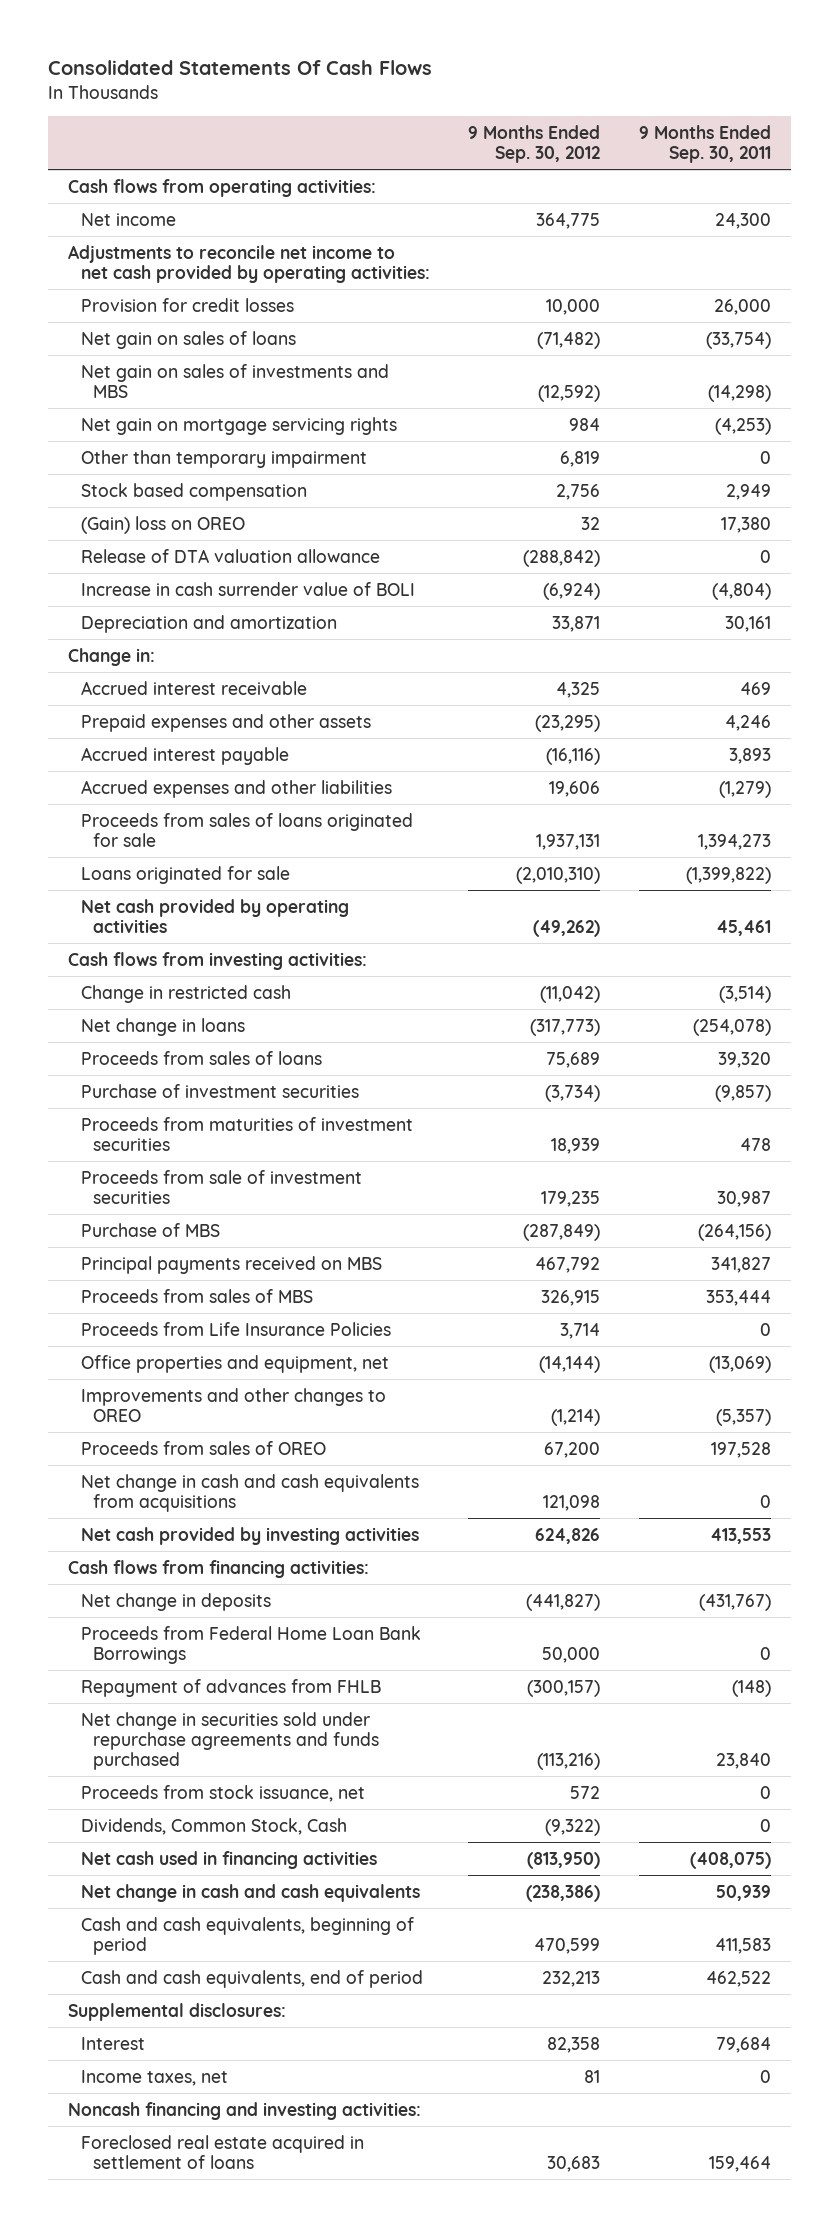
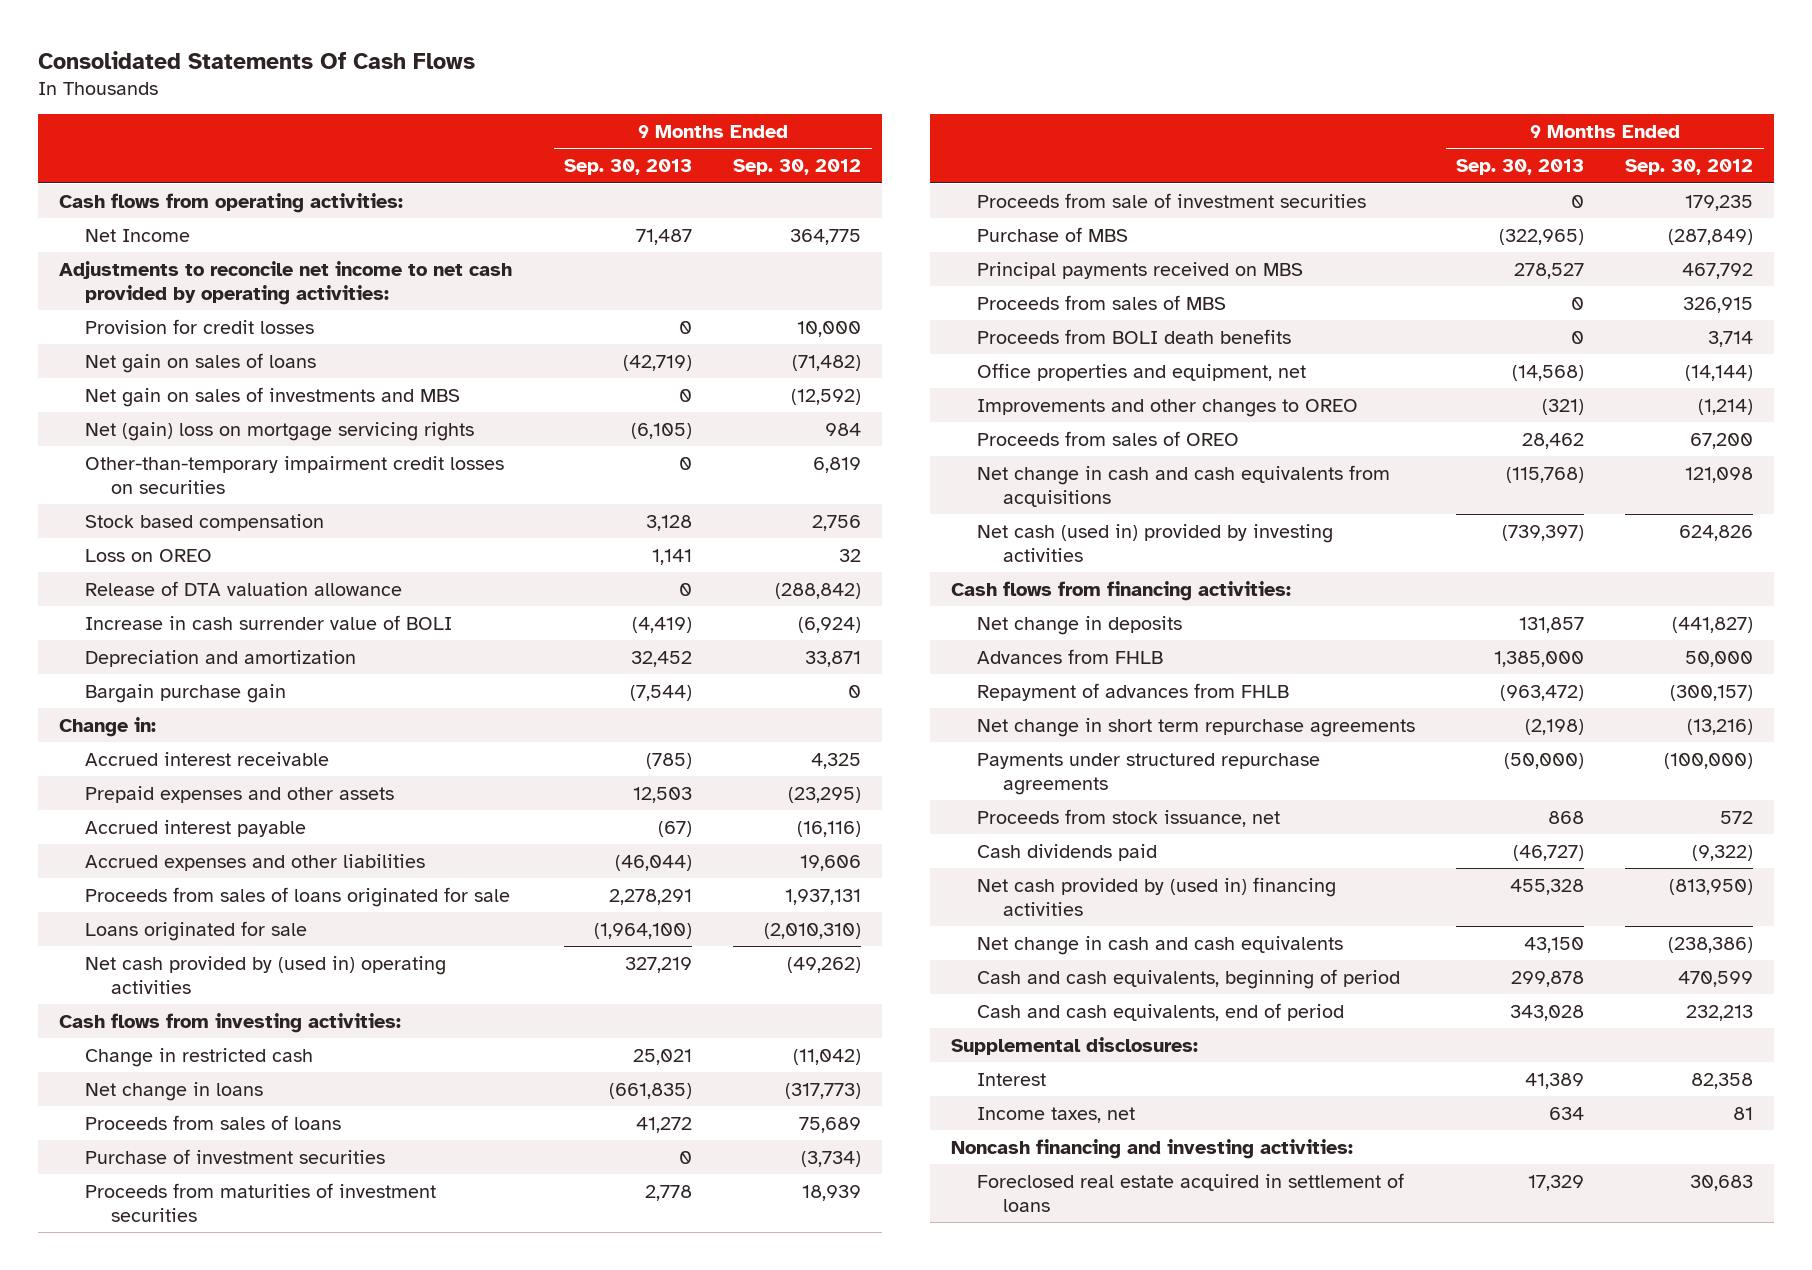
- | 9 Months Ended Sep. 30, 2012 | 9 Months Ended Sep. 30, 2011
+ | 9 Months Ended Sep. 30, 2013 | 9 Months Ended Sep. 30, 2012
- Net income | 364,775 | 24,300
+ Net Income | 71,487 | 364,775
- Net gain on mortgage servicing rights | 984 | (4,253)
- Other than temporary impairment | 6,819 | 0
+ Net (gain) loss on mortgage servicing rights | (6,105) | 984
+ Other-than-temporary impairment credit losses on securities | 0 | 6,819
- (Gain) loss on OREO | 32 | 17,380
+ Loss on OREO | 1,141 | 32
+ Bargain purchase gain | (7,544) | 0
- Net cash provided by operating activities | (49,262) | 45,461
+ Net cash provided by (used in) operating activities | 327,219 | (49,262)
- Proceeds from Life Insurance Policies | 3,714 | 0
+ Proceeds from BOLI death benefits | 0 | 3,714
- Net cash provided by investing activities | 624,826 | 413,553
+ Net cash (used in) provided by investing activities | (739,397) | 624,826
- Proceeds from Federal Home Loan Bank Borrowings | 50,000 | 0
+ Advances from FHLB | 1,385,000 | 50,000
- Net change in securities sold under repurchase agreements and funds purchased | (113,216) | 23,840
+ Net change in short term repurchase agreements | (2,198) | (13,216)
+ Payments under structured repurchase agreements | (50,000) | (100,000)
- Dividends, Common Stock, Cash | (9,322) | 0
- Net cash used in financing activities | (813,950) | (408,075)
+ Cash dividends paid | (46,727) | (9,322)
+ Net cash provided by (used in) financing activities | 455,328 | (813,950)

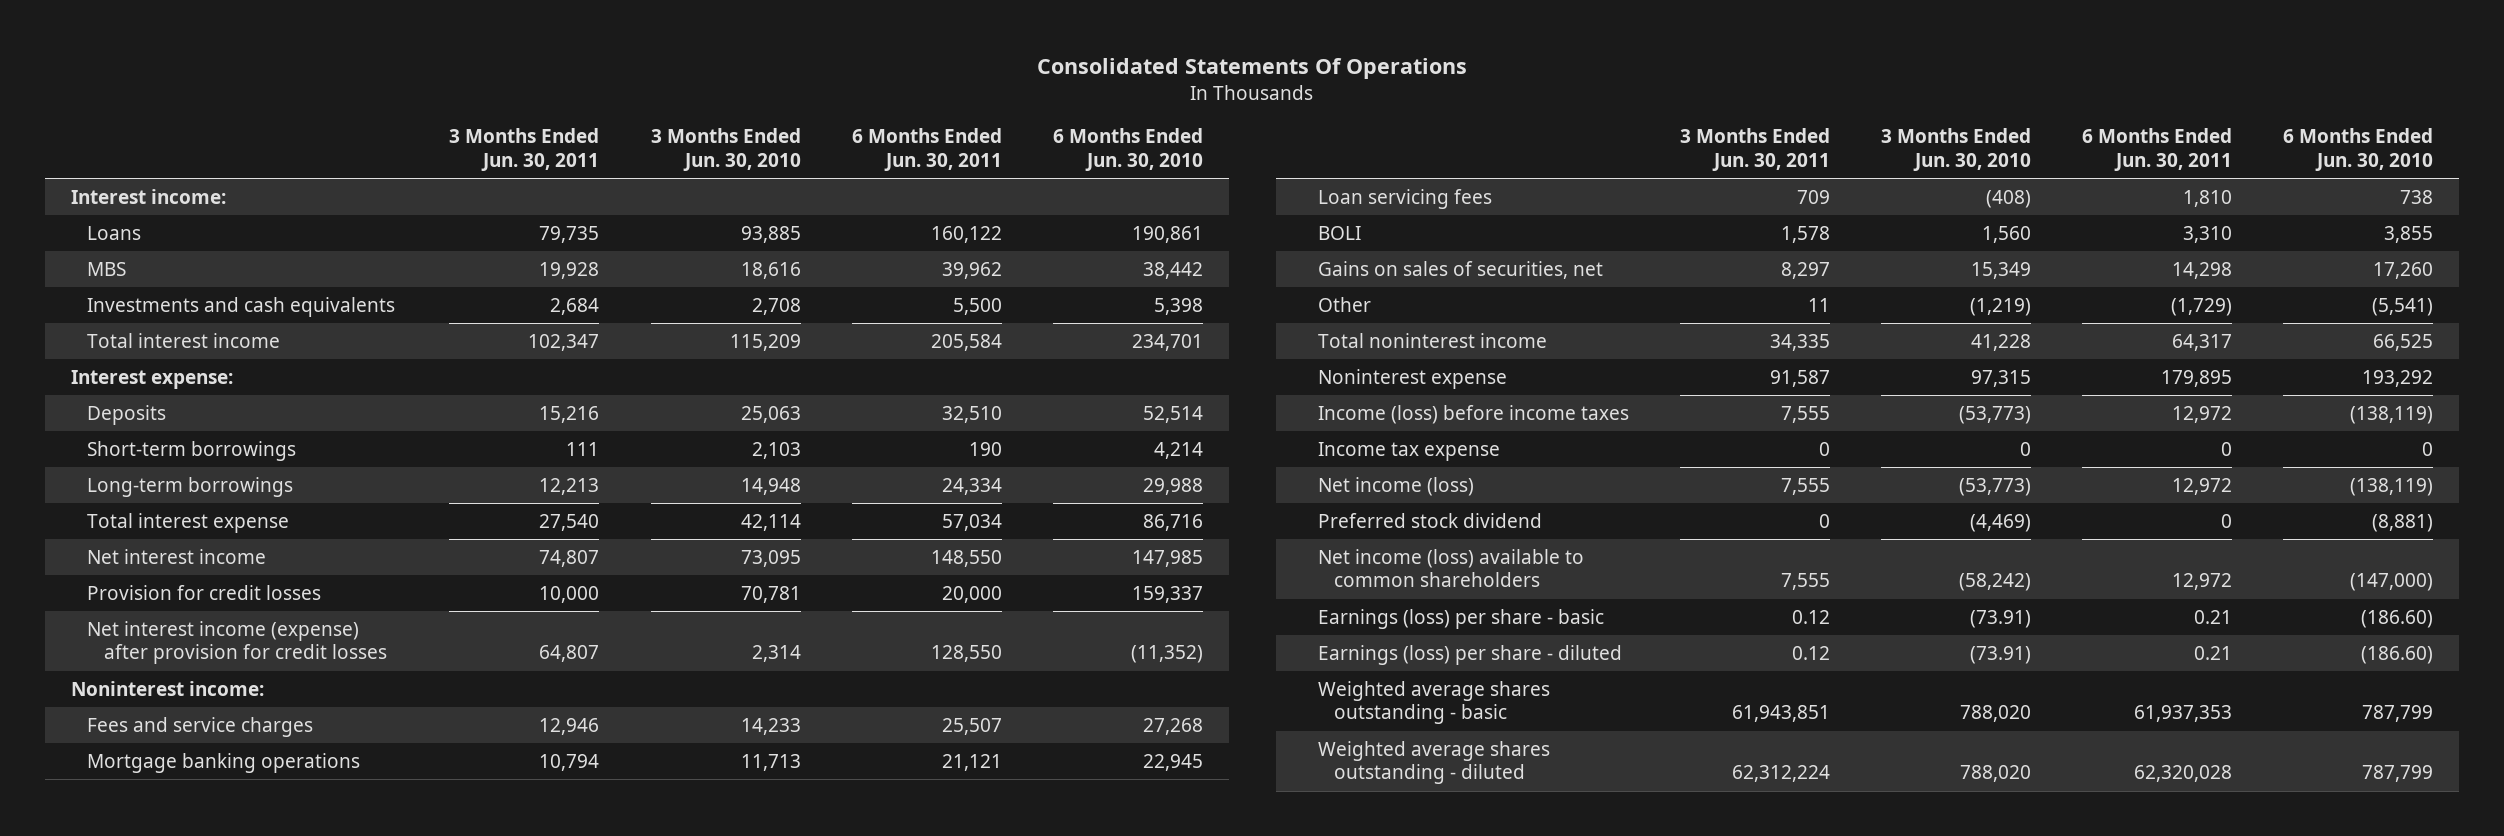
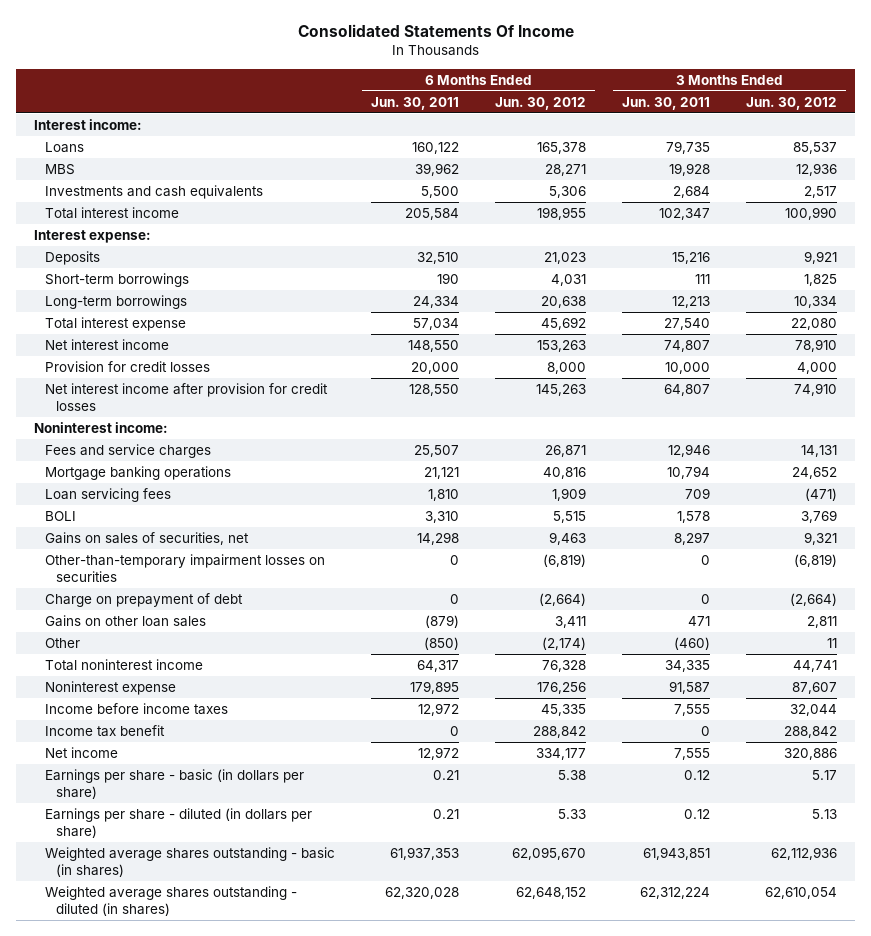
- Consolidated Statements Of Operations
+ Consolidated Statements Of Income
- | 3 Months Ended Jun. 30, 2011 | 3 Months Ended Jun. 30, 2010 | 6 Months Ended Jun. 30, 2011 | 6 Months Ended Jun. 30, 2010
+ | 6 Months Ended Jun. 30, 2011 | 6 Months Ended Jun. 30, 2012 | 3 Months Ended Jun. 30, 2011 | 3 Months Ended Jun. 30, 2012
- Net interest income (expense) after provision for credit losses | 64,807 | 2,314 | 128,550 | (11,352)
+ Net interest income after provision for credit losses | 128,550 | 145,263 | 64,807 | 74,910
- Other | 11 | (1,219) | (1,729) | (5,541)
+ Other-than-temporary impairment losses on securities | 0 | (6,819) | 0 | (6,819)
+ Charge on prepayment of debt | 0 | (2,664) | 0 | (2,664)
+ Gains on other loan sales | (879) | 3,411 | 471 | 2,811
+ Other | (850) | (2,174) | (460) | 11
- Income (loss) before income taxes | 7,555 | (53,773) | 12,972 | (138,119)
- Income tax expense | 0 | 0 | 0 | 0
- Net income (loss) | 7,555 | (53,773) | 12,972 | (138,119)
- Preferred stock dividend | 0 | (4,469) | 0 | (8,881)
- Net income (loss) available to common shareholders | 7,555 | (58,242) | 12,972 | (147,000)
- Earnings (loss) per share - basic | 0.12 | (73.91) | 0.21 | (186.60)
- Earnings (loss) per share - diluted | 0.12 | (73.91) | 0.21 | (186.60)
- Weighted average shares outstanding - basic | 61,943,851 | 788,020 | 61,937,353 | 787,799
- Weighted average shares outstanding - diluted | 62,312,224 | 788,020 | 62,320,028 | 787,799
+ Income before income taxes | 12,972 | 45,335 | 7,555 | 32,044
+ Income tax benefit | 0 | 288,842 | 0 | 288,842
+ Net income | 12,972 | 334,177 | 7,555 | 320,886
+ Earnings per share - basic (in dollars per share) | 0.21 | 5.38 | 0.12 | 5.17
+ Earnings per share - diluted (in dollars per share) | 0.21 | 5.33 | 0.12 | 5.13
+ Weighted average shares outstanding - basic (in shares) | 61,937,353 | 62,095,670 | 61,943,851 | 62,112,936
+ Weighted average shares outstanding - diluted (in shares) | 62,320,028 | 62,648,152 | 62,312,224 | 62,610,054

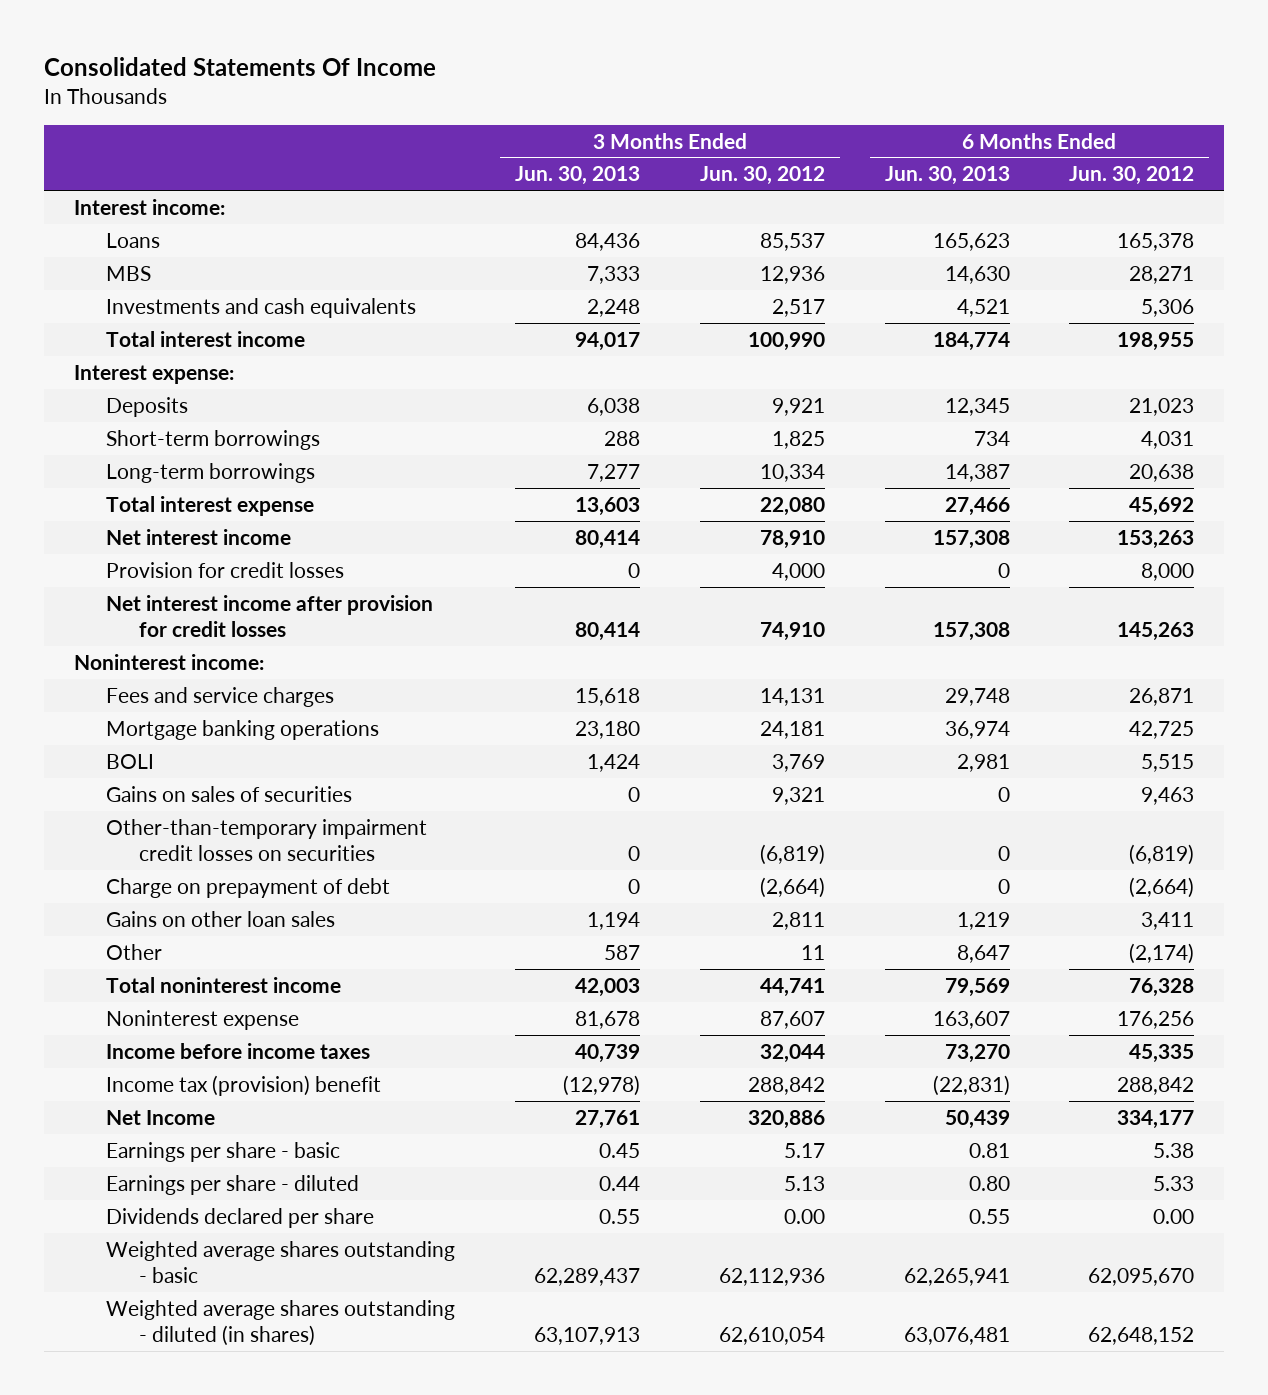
- | 6 Months Ended Jun. 30, 2011 | 6 Months Ended Jun. 30, 2012 | 3 Months Ended Jun. 30, 2011 | 3 Months Ended Jun. 30, 2012
+ | 3 Months Ended Jun. 30, 2013 | 3 Months Ended Jun. 30, 2012 | 6 Months Ended Jun. 30, 2013 | 6 Months Ended Jun. 30, 2012
- Mortgage banking operations | 21,121 | 40,816 | 10,794 | 24,652
- Loan servicing fees | 1,810 | 1,909 | 709 | (471)
+ Mortgage banking operations | 23,180 | 24,181 | 36,974 | 42,725
- Gains on sales of securities, net | 14,298 | 9,463 | 8,297 | 9,321
- Other-than-temporary impairment losses on securities | 0 | (6,819) | 0 | (6,819)
+ Gains on sales of securities | 0 | 9,321 | 0 | 9,463
+ Other-than-temporary impairment credit losses on securities | 0 | (6,819) | 0 | (6,819)
- Income tax benefit | 0 | 288,842 | 0 | 288,842
- Net income | 12,972 | 334,177 | 7,555 | 320,886
- Earnings per share - basic (in dollars per share) | 0.21 | 5.38 | 0.12 | 5.17
- Earnings per share - diluted (in dollars per share) | 0.21 | 5.33 | 0.12 | 5.13
- Weighted average shares outstanding - basic (in shares) | 61,937,353 | 62,095,670 | 61,943,851 | 62,112,936
+ Income tax (provision) benefit | (12,978) | 288,842 | (22,831) | 288,842
+ Net Income | 27,761 | 320,886 | 50,439 | 334,177
+ Earnings per share - basic | 0.45 | 5.17 | 0.81 | 5.38
+ Earnings per share - diluted | 0.44 | 5.13 | 0.80 | 5.33
+ Dividends declared per share | 0.55 | 0.00 | 0.55 | 0.00
+ Weighted average shares outstanding - basic | 62,289,437 | 62,112,936 | 62,265,941 | 62,095,670

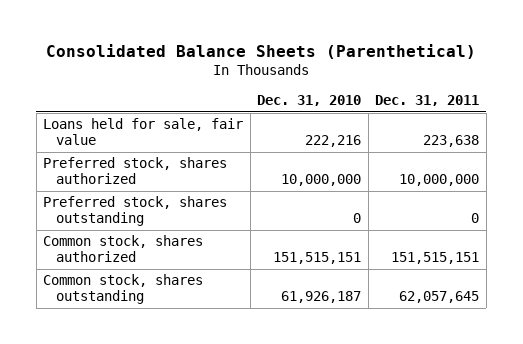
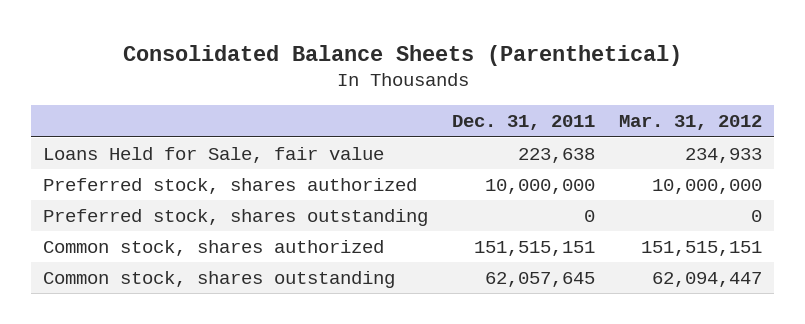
- | Dec. 31, 2010 | Dec. 31, 2011
+ | Dec. 31, 2011 | Mar. 31, 2012
- Loans held for sale, fair value | 222,216 | 223,638
+ Loans Held for Sale, fair value | 223,638 | 234,933

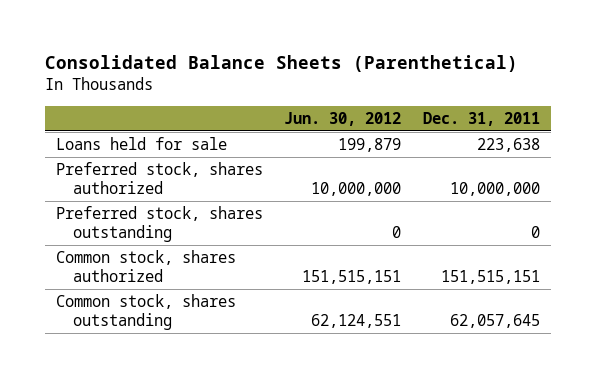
- | Dec. 31, 2011 | Mar. 31, 2012
+ | Jun. 30, 2012 | Dec. 31, 2011
- Loans Held for Sale, fair value | 223,638 | 234,933
+ Loans held for sale | 199,879 | 223,638

